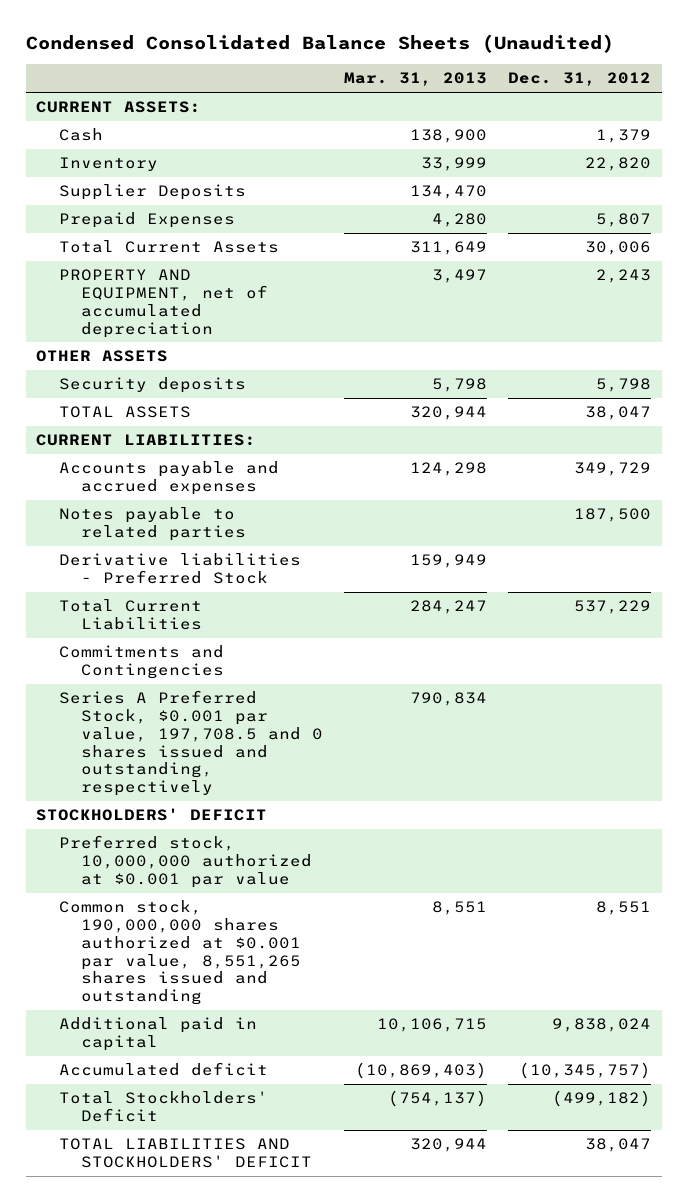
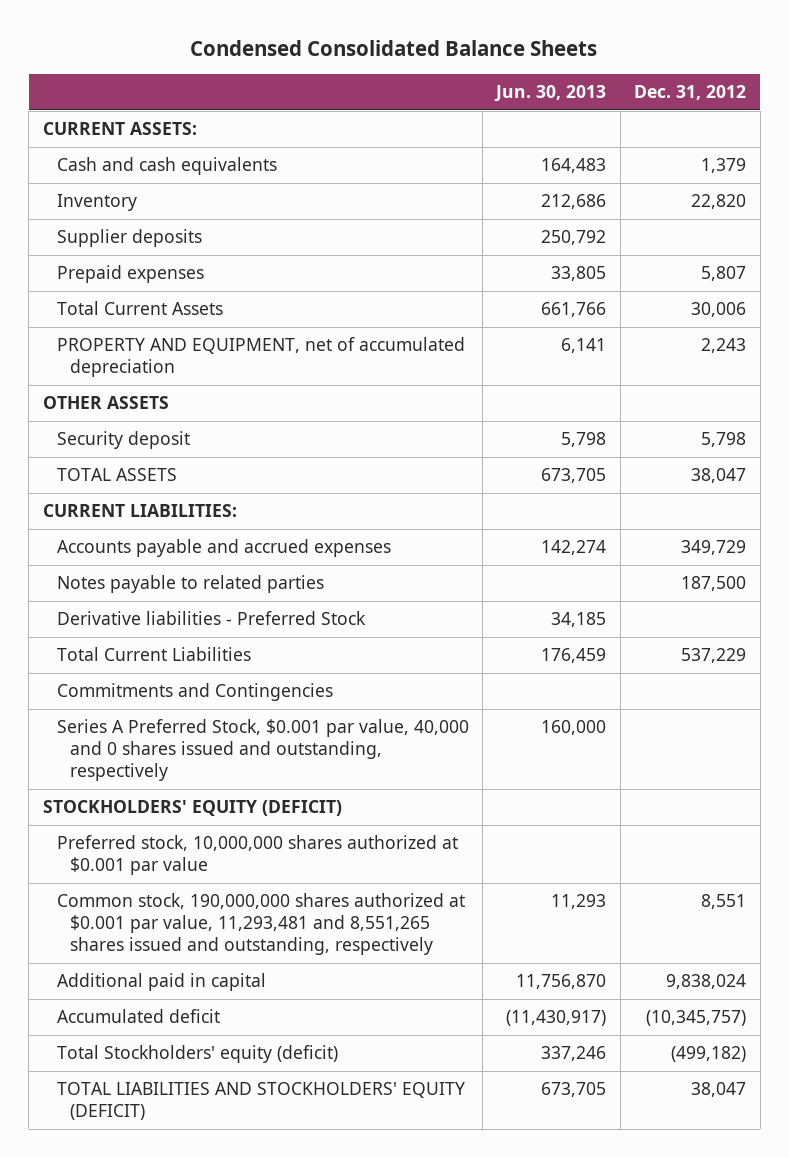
- Condensed Consolidated Balance Sheets (Unaudited)
+ Condensed Consolidated Balance Sheets
- | Mar. 31, 2013 | Dec. 31, 2012
+ | Jun. 30, 2013 | Dec. 31, 2012
- Cash | 138,900 | 1,379
+ Cash and cash equivalents | 164,483 | 1,379
- Supplier Deposits | 134,470 |
- Prepaid Expenses | 4,280 | 5,807
+ Supplier deposits | 250,792 |
+ Prepaid expenses | 33,805 | 5,807
- Security deposits | 5,798 | 5,798
+ Security deposit | 5,798 | 5,798
- Series A Preferred Stock, $0.001 par value, 197,708.5 and 0 shares issued and outstanding, respectively | 790,834 |
- STOCKHOLDERS' DEFICIT
- Preferred stock, 10,000,000 authorized at $0.001 par value
- Common stock, 190,000,000 shares authorized at $0.001 par value, 8,551,265 shares issued and outstanding | 8,551 | 8,551
+ Series A Preferred Stock, $0.001 par value, 40,000 and 0 shares issued and outstanding, respectively | 160,000 |
+ STOCKHOLDERS' EQUITY (DEFICIT)
+ Preferred stock, 10,000,000 shares authorized at $0.001 par value
+ Common stock, 190,000,000 shares authorized at $0.001 par value, 11,293,481 and 8,551,265 shares issued and outstanding, respectively | 11,293 | 8,551
- Total Stockholders' Deficit | (754,137) | (499,182)
- TOTAL LIABILITIES AND STOCKHOLDERS' DEFICIT | 320,944 | 38,047
+ Total Stockholders' equity (deficit) | 337,246 | (499,182)
+ TOTAL LIABILITIES AND STOCKHOLDERS' EQUITY (DEFICIT) | 673,705 | 38,047

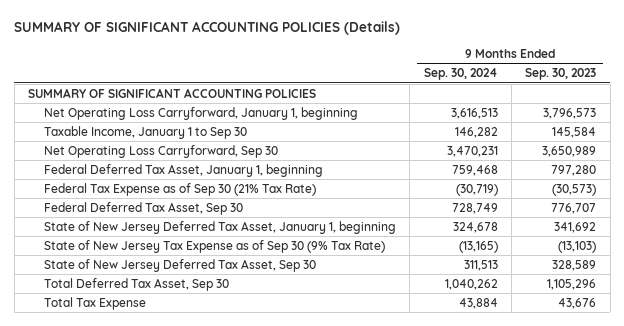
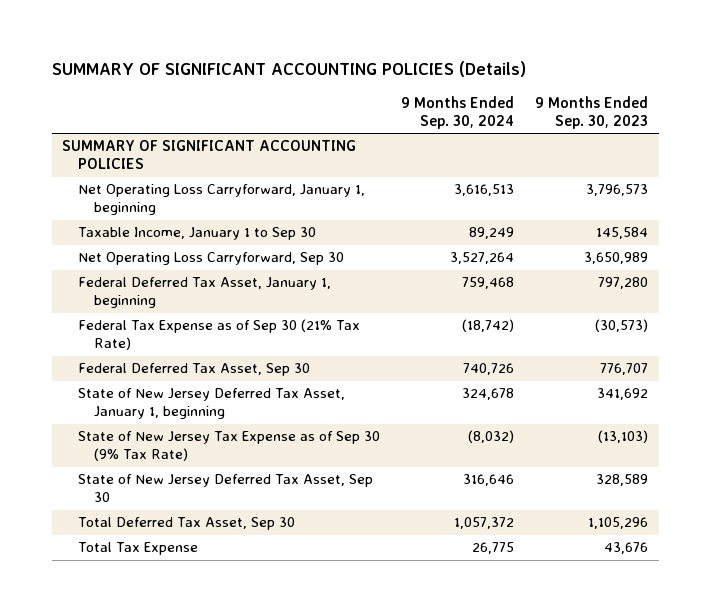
- Taxable Income, January 1 to Sep 30 | 146,282 | 145,584
- Net Operating Loss Carryforward, Sep 30 | 3,470,231 | 3,650,989
+ Taxable Income, January 1 to Sep 30 | 89,249 | 145,584
+ Net Operating Loss Carryforward, Sep 30 | 3,527,264 | 3,650,989
- Federal Tax Expense as of Sep 30 (21% Tax Rate) | (30,719) | (30,573)
- Federal Deferred Tax Asset, Sep 30 | 728,749 | 776,707
+ Federal Tax Expense as of Sep 30 (21% Tax Rate) | (18,742) | (30,573)
+ Federal Deferred Tax Asset, Sep 30 | 740,726 | 776,707
- State of New Jersey Tax Expense as of Sep 30 (9% Tax Rate) | (13,165) | (13,103)
- State of New Jersey Deferred Tax Asset, Sep 30 | 311,513 | 328,589
- Total Deferred Tax Asset, Sep 30 | 1,040,262 | 1,105,296
- Total Tax Expense | 43,884 | 43,676
+ State of New Jersey Tax Expense as of Sep 30 (9% Tax Rate) | (8,032) | (13,103)
+ State of New Jersey Deferred Tax Asset, Sep 30 | 316,646 | 328,589
+ Total Deferred Tax Asset, Sep 30 | 1,057,372 | 1,105,296
+ Total Tax Expense | 26,775 | 43,676

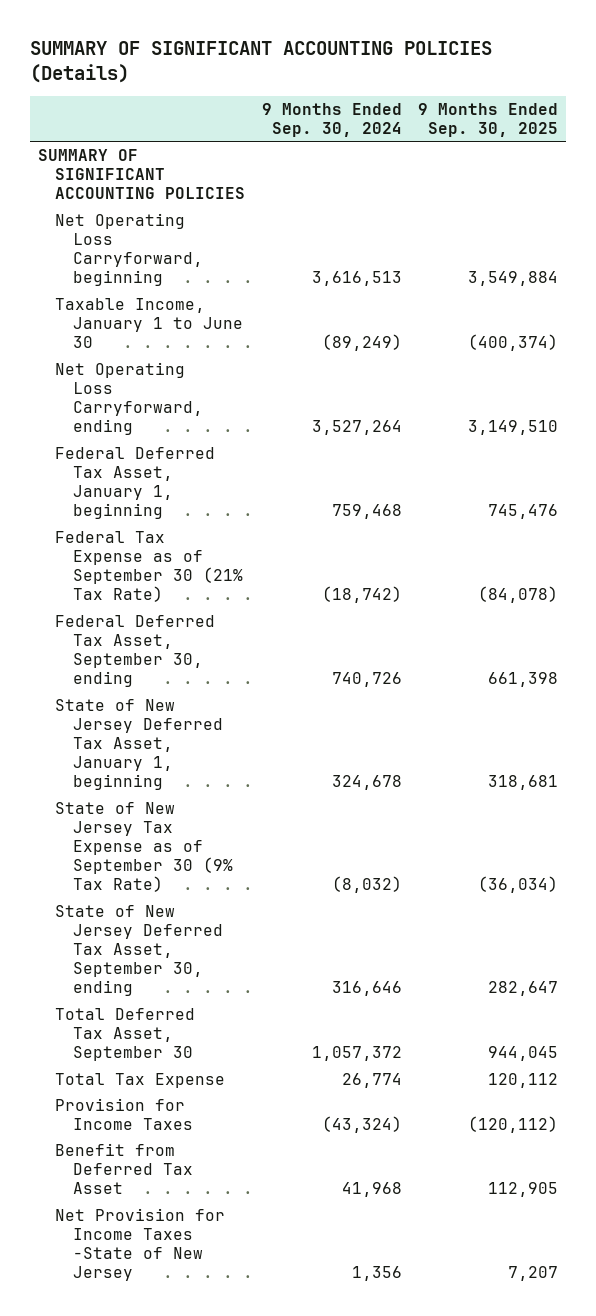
- | 9 Months Ended Sep. 30, 2024 | 9 Months Ended Sep. 30, 2023
+ | 9 Months Ended Sep. 30, 2024 | 9 Months Ended Sep. 30, 2025
- Net Operating Loss Carryforward, January 1, beginning | 3,616,513 | 3,796,573
- Taxable Income, January 1 to Sep 30 | 89,249 | 145,584
- Net Operating Loss Carryforward, Sep 30 | 3,527,264 | 3,650,989
+ Net Operating Loss Carryforward, beginning | 3,616,513 | 3,549,884
+ Taxable Income, January 1 to June 30 | (89,249) | (400,374)
+ Net Operating Loss Carryforward, ending | 3,527,264 | 3,149,510
- Federal Tax Expense as of Sep 30 (21% Tax Rate) | (18,742) | (30,573)
- Federal Deferred Tax Asset, Sep 30 | 740,726 | 776,707
+ Federal Tax Expense as of September 30 (21% Tax Rate) | (18,742) | (84,078)
+ Federal Deferred Tax Asset, September 30, ending | 740,726 | 661,398
- State of New Jersey Tax Expense as of Sep 30 (9% Tax Rate) | (8,032) | (13,103)
- State of New Jersey Deferred Tax Asset, Sep 30 | 316,646 | 328,589
- Total Deferred Tax Asset, Sep 30 | 1,057,372 | 1,105,296
- Total Tax Expense | 26,775 | 43,676
+ State of New Jersey Tax Expense as of September 30 (9% Tax Rate) | (8,032) | (36,034)
+ State of New Jersey Deferred Tax Asset, September 30, ending | 316,646 | 282,647
+ Total Deferred Tax Asset, September 30 | 1,057,372 | 944,045
+ Total Tax Expense | 26,774 | 120,112
+ Provision for Income Taxes | (43,324) | (120,112)
+ Benefit from Deferred Tax Asset | 41,968 | 112,905
+ Net Provision for Income Taxes -State of New Jersey | 1,356 | 7,207

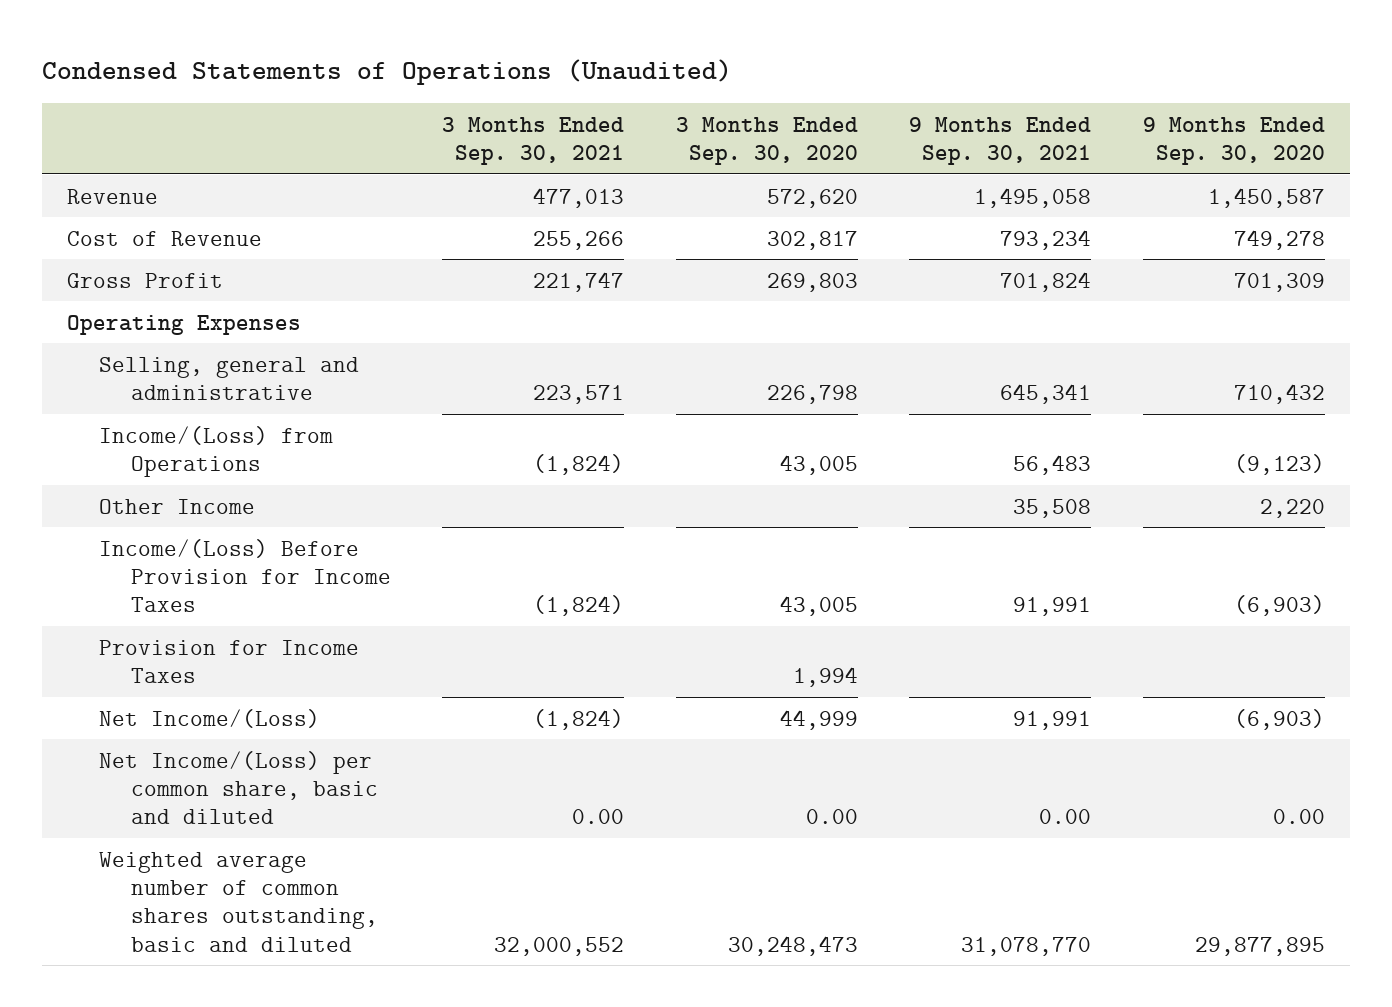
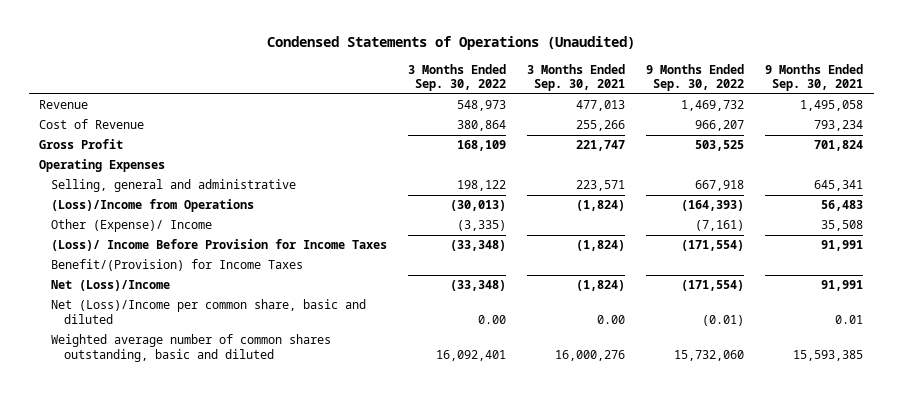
- | 3 Months Ended Sep. 30, 2021 | 3 Months Ended Sep. 30, 2020 | 9 Months Ended Sep. 30, 2021 | 9 Months Ended Sep. 30, 2020
+ | 3 Months Ended Sep. 30, 2022 | 3 Months Ended Sep. 30, 2021 | 9 Months Ended Sep. 30, 2022 | 9 Months Ended Sep. 30, 2021
- Income/(Loss) from Operations | (1,824) | 43,005 | 56,483 | (9,123)
- Other Income | | | 35,508 | 2,220
- Income/(Loss) Before Provision for Income Taxes | (1,824) | 43,005 | 91,991 | (6,903)
- Provision for Income Taxes | | 1,994 | |
- Net Income/(Loss) | (1,824) | 44,999 | 91,991 | (6,903)
- Net Income/(Loss) per common share, basic and diluted | 0.00 | 0.00 | 0.00 | 0.00
- Weighted average number of common shares outstanding, basic and diluted | 32,000,552 | 30,248,473 | 31,078,770 | 29,877,895
+ (Loss)/Income from Operations | (30,013) | (1,824) | (164,393) | 56,483
+ Other (Expense)/ Income | (3,335) | | (7,161) | 35,508
+ (Loss)/ Income Before Provision for Income Taxes | (33,348) | (1,824) | (171,554) | 91,991
+ Benefit/(Provision) for Income Taxes
+ Net (Loss)/Income | (33,348) | (1,824) | (171,554) | 91,991
+ Net (Loss)/Income per common share, basic and diluted | 0.00 | 0.00 | (0.01) | 0.01
+ Weighted average number of common shares outstanding, basic and diluted | 16,092,401 | 16,000,276 | 15,732,060 | 15,593,385

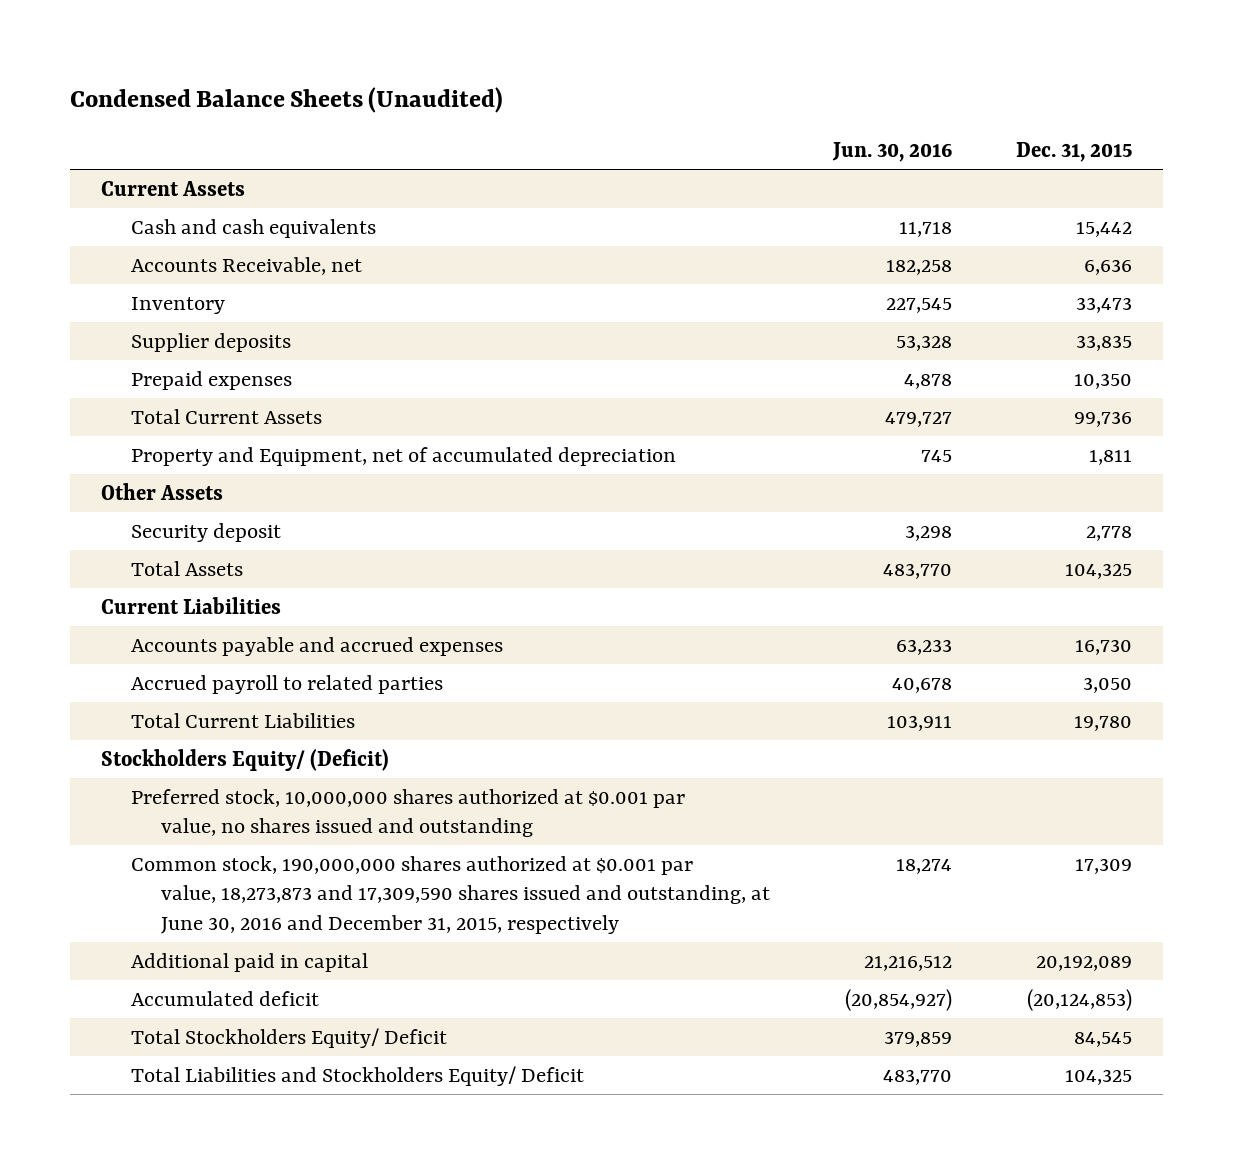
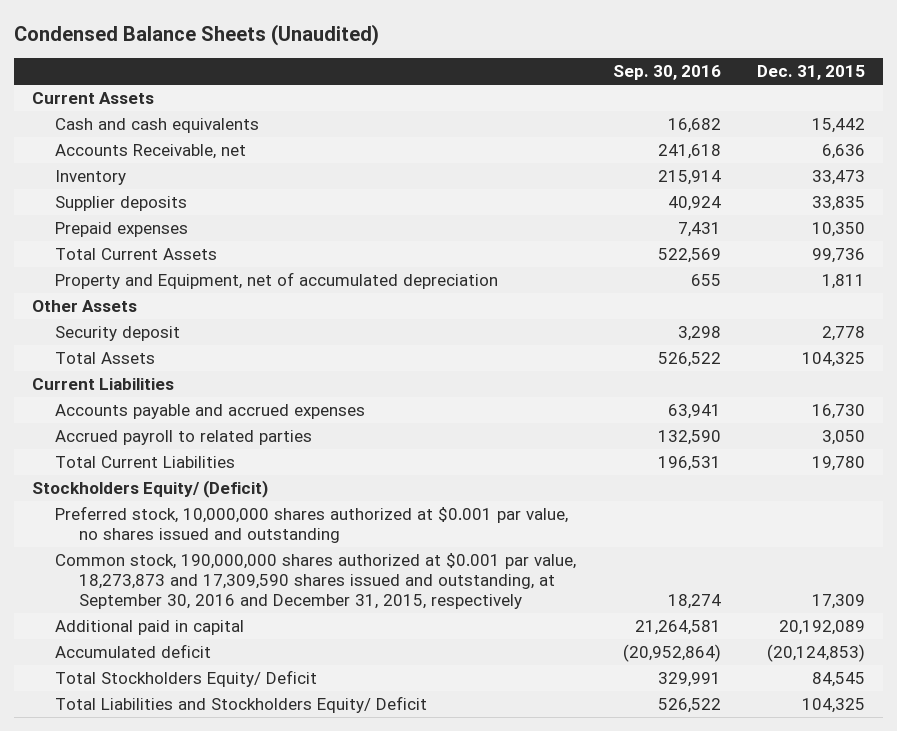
- | Jun. 30, 2016 | Dec. 31, 2015
+ | Sep. 30, 2016 | Dec. 31, 2015
- Common stock, 190,000,000 shares authorized at $0.001 par value, 18,273,873 and 17,309,590 shares issued and outstanding, at June 30, 2016 and December 31, 2015, respectively | 18,274 | 17,309
+ Common stock, 190,000,000 shares authorized at $0.001 par value, 18,273,873 and 17,309,590 shares issued and outstanding, at September 30, 2016 and December 31, 2015, respectively | 18,274 | 17,309

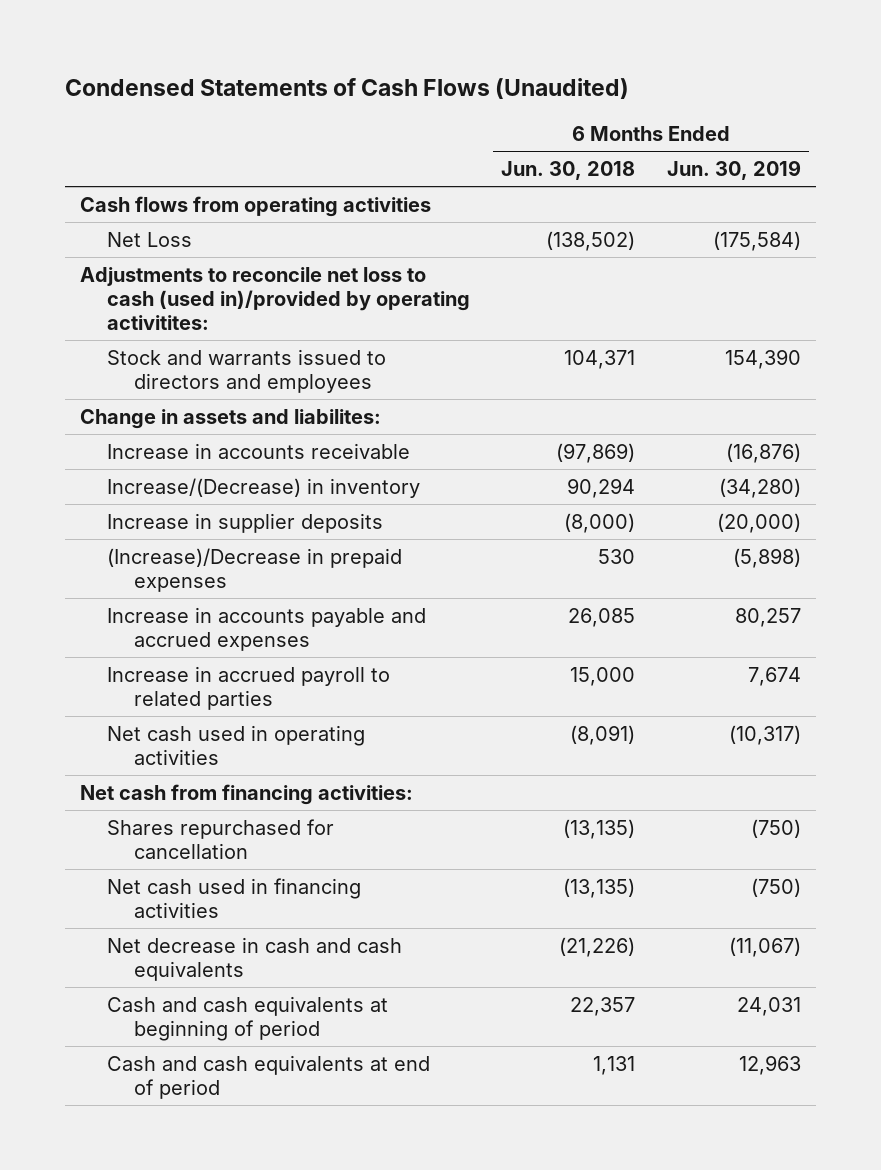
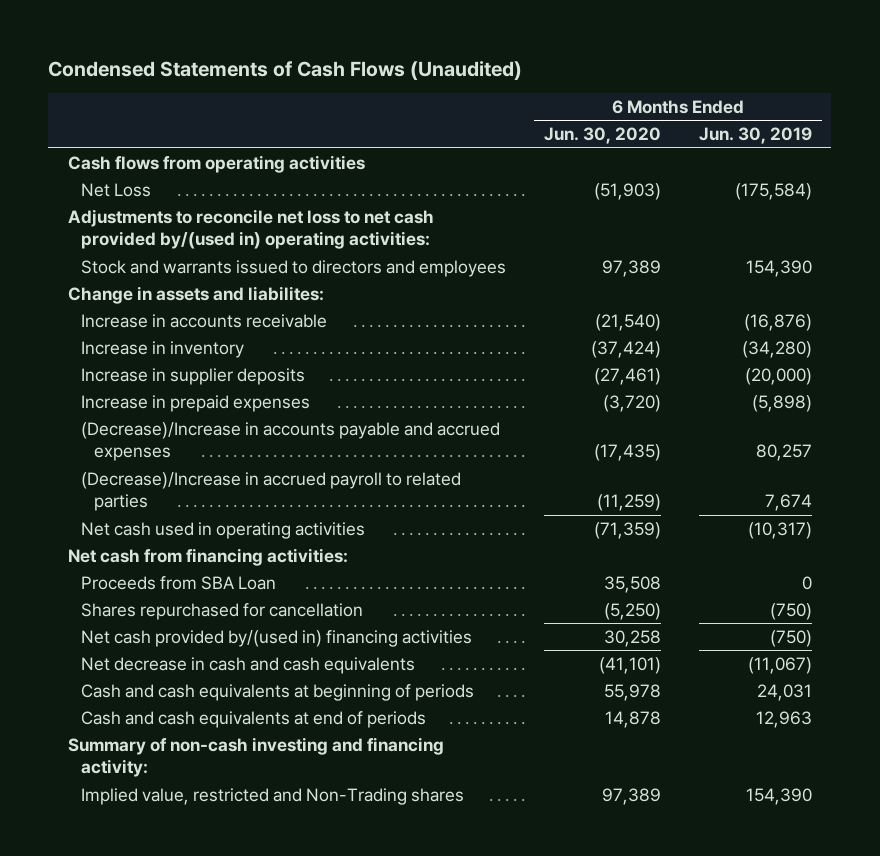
- | 6 Months Ended Jun. 30, 2018 | 6 Months Ended Jun. 30, 2019
+ | 6 Months Ended Jun. 30, 2020 | 6 Months Ended Jun. 30, 2019
- Adjustments to reconcile net loss to cash (used in)/provided by operating activitites:
+ Adjustments to reconcile net loss to net cash provided by/(used in) operating activities:
- Increase/(Decrease) in inventory | 90,294 | (34,280)
+ Increase in inventory | (37,424) | (34,280)
- (Increase)/Decrease in prepaid expenses | 530 | (5,898)
- Increase in accounts payable and accrued expenses | 26,085 | 80,257
- Increase in accrued payroll to related parties | 15,000 | 7,674
+ Increase in prepaid expenses | (3,720) | (5,898)
+ (Decrease)/Increase in accounts payable and accrued expenses | (17,435) | 80,257
+ (Decrease)/Increase in accrued payroll to related parties | (11,259) | 7,674
+ Proceeds from SBA Loan | 35,508 | 0
- Net cash used in financing activities | (13,135) | (750)
+ Net cash provided by/(used in) financing activities | 30,258 | (750)
- Cash and cash equivalents at beginning of period | 22,357 | 24,031
- Cash and cash equivalents at end of period | 1,131 | 12,963
+ Cash and cash equivalents at beginning of periods | 55,978 | 24,031
+ Cash and cash equivalents at end of periods | 14,878 | 12,963
+ Summary of non-cash investing and financing activity:
+ Implied value, restricted and Non-Trading shares | 97,389 | 154,390

